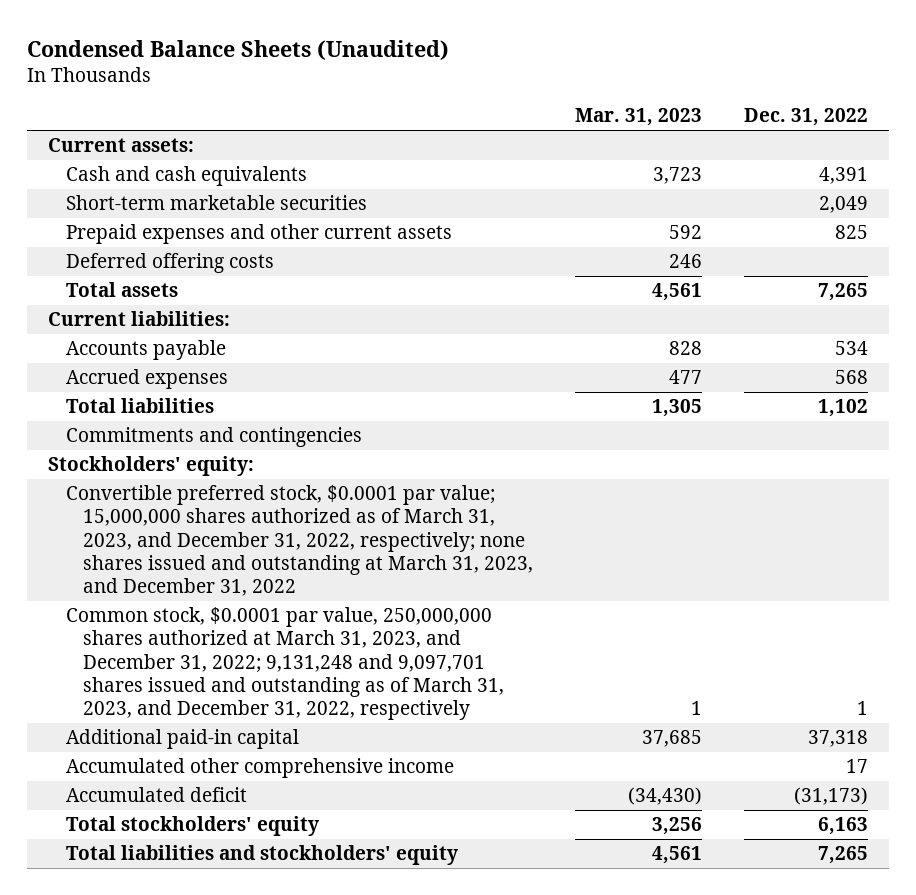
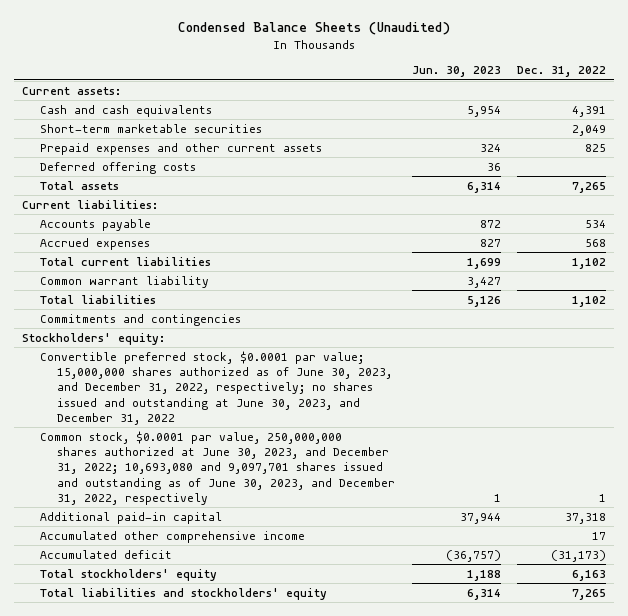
- | Mar. 31, 2023 | Dec. 31, 2022
+ | Jun. 30, 2023 | Dec. 31, 2022
+ Total current liabilities | 1,699 | 1,102
+ Common warrant liability | 3,427 |
- Convertible preferred stock, $0.0001 par value; 15,000,000 shares authorized as of March 31, 2023, and December 31, 2022, respectively; none shares issued and outstanding at March 31, 2023, and December 31, 2022
- Common stock, $0.0001 par value, 250,000,000 shares authorized at March 31, 2023, and December 31, 2022; 9,131,248 and 9,097,701 shares issued and outstanding as of March 31, 2023, and December 31, 2022, respectively | 1 | 1
+ Convertible preferred stock, $0.0001 par value; 15,000,000 shares authorized as of June 30, 2023, and December 31, 2022, respectively; no shares issued and outstanding at June 30, 2023, and December 31, 2022
+ Common stock, $0.0001 par value, 250,000,000 shares authorized at June 30, 2023, and December 31, 2022; 10,693,080 and 9,097,701 shares issued and outstanding as of June 30, 2023, and December 31, 2022, respectively | 1 | 1

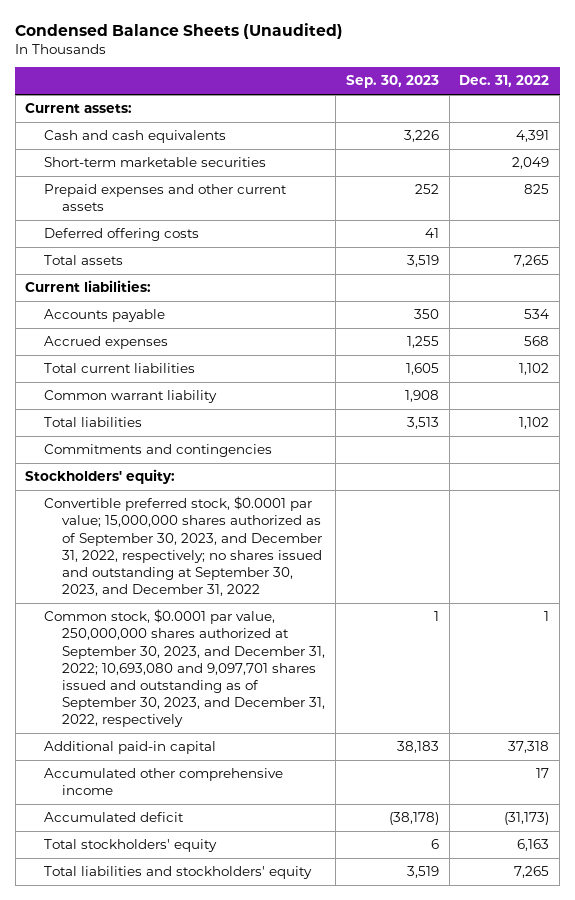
- | Jun. 30, 2023 | Dec. 31, 2022
+ | Sep. 30, 2023 | Dec. 31, 2022
- Convertible preferred stock, $0.0001 par value; 15,000,000 shares authorized as of June 30, 2023, and December 31, 2022, respectively; no shares issued and outstanding at June 30, 2023, and December 31, 2022
- Common stock, $0.0001 par value, 250,000,000 shares authorized at June 30, 2023, and December 31, 2022; 10,693,080 and 9,097,701 shares issued and outstanding as of June 30, 2023, and December 31, 2022, respectively | 1 | 1
+ Convertible preferred stock, $0.0001 par value; 15,000,000 shares authorized as of September 30, 2023, and December 31, 2022, respectively; no shares issued and outstanding at September 30, 2023, and December 31, 2022
+ Common stock, $0.0001 par value, 250,000,000 shares authorized at September 30, 2023, and December 31, 2022; 10,693,080 and 9,097,701 shares issued and outstanding as of September 30, 2023, and December 31, 2022, respectively | 1 | 1

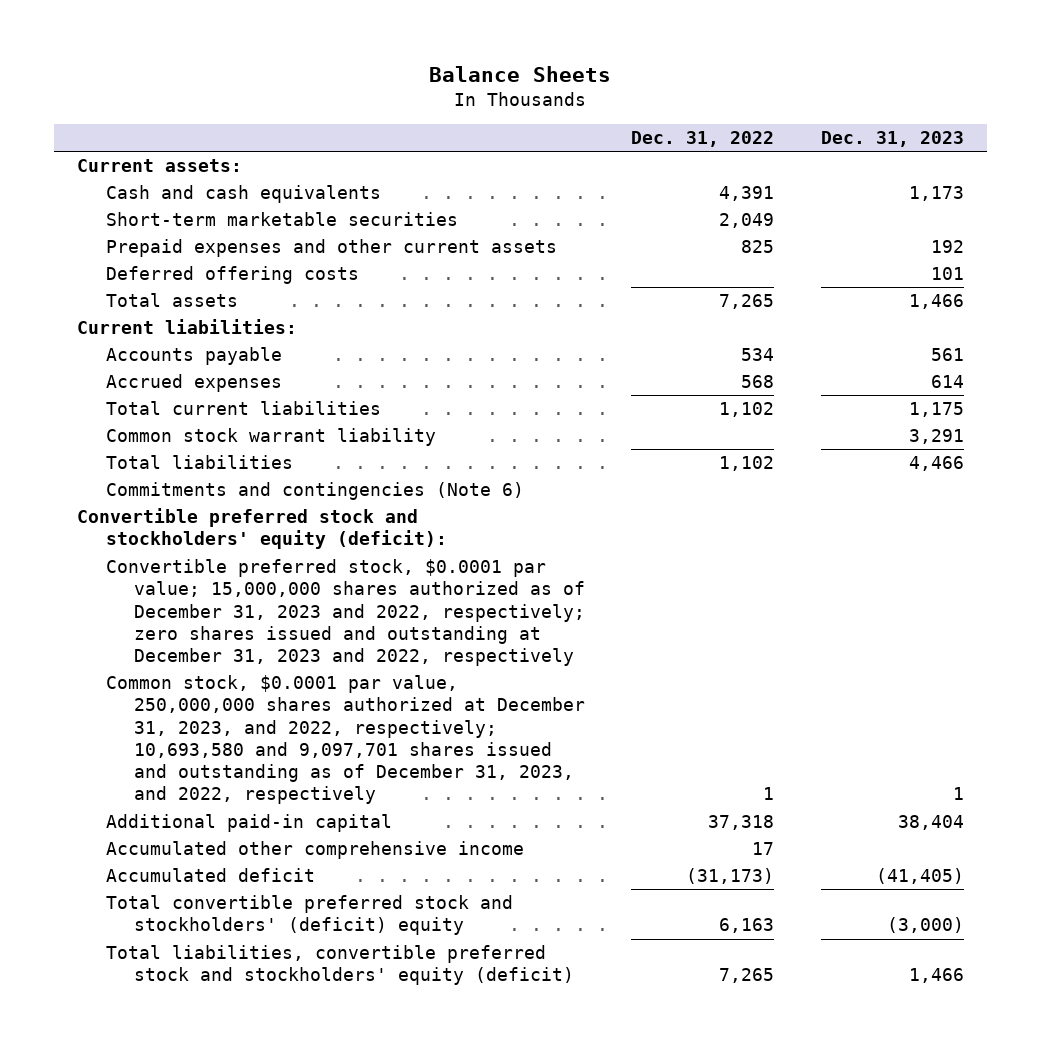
- Condensed Balance Sheets (Unaudited)
+ Balance Sheets
- | Sep. 30, 2023 | Dec. 31, 2022
+ | Dec. 31, 2022 | Dec. 31, 2023
- Common warrant liability | 1,908 |
+ Common stock warrant liability | | 3,291
- Commitments and contingencies
- Stockholders' equity:
- Convertible preferred stock, $0.0001 par value; 15,000,000 shares authorized as of September 30, 2023, and December 31, 2022, respectively; no shares issued and outstanding at September 30, 2023, and December 31, 2022
- Common stock, $0.0001 par value, 250,000,000 shares authorized at September 30, 2023, and December 31, 2022; 10,693,080 and 9,097,701 shares issued and outstanding as of September 30, 2023, and December 31, 2022, respectively | 1 | 1
+ Commitments and contingencies (Note 6)
+ Convertible preferred stock and stockholders' equity (deficit):
+ Convertible preferred stock, $0.0001 par value; 15,000,000 shares authorized as of December 31, 2023 and 2022, respectively; zero shares issued and outstanding at December 31, 2023 and 2022, respectively
+ Common stock, $0.0001 par value, 250,000,000 shares authorized at December 31, 2023, and 2022, respectively; 10,693,580 and 9,097,701 shares issued and outstanding as of December 31, 2023, and 2022, respectively | 1 | 1
- Total stockholders' equity | 6 | 6,163
- Total liabilities and stockholders' equity | 3,519 | 7,265
+ Total convertible preferred stock and stockholders' (deficit) equity | 6,163 | (3,000)
+ Total liabilities, convertible preferred stock and stockholders' equity (deficit) | 7,265 | 1,466

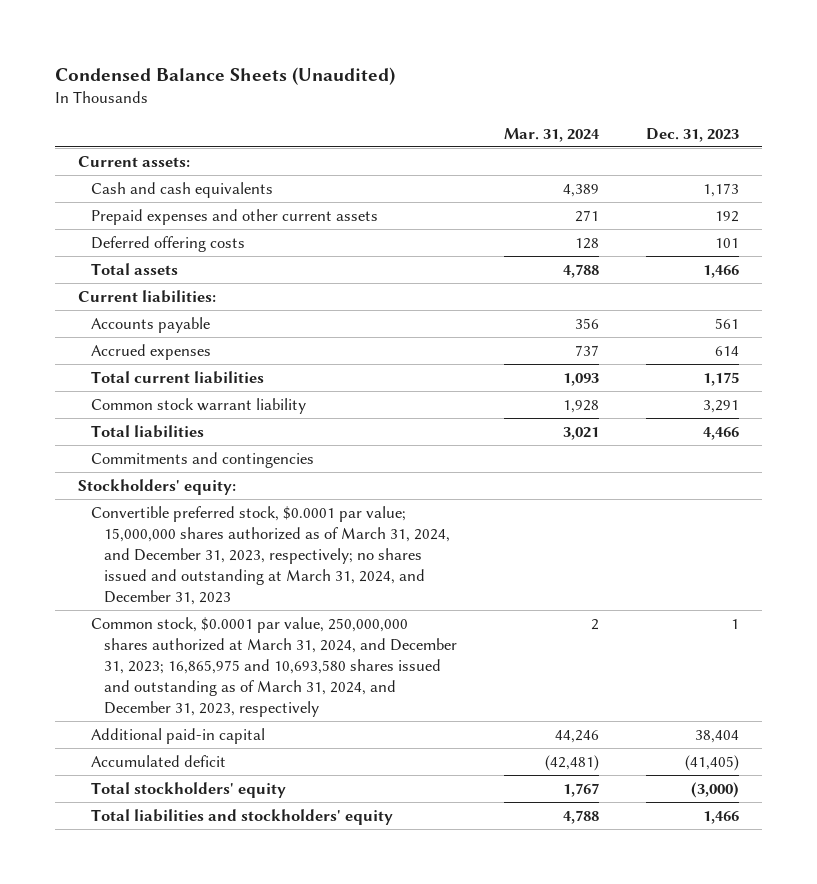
- Balance Sheets
+ Condensed Balance Sheets (Unaudited)
- | Dec. 31, 2022 | Dec. 31, 2023
+ | Mar. 31, 2024 | Dec. 31, 2023
- Short-term marketable securities | 2,049 |
- Commitments and contingencies (Note 6)
- Convertible preferred stock and stockholders' equity (deficit):
- Convertible preferred stock, $0.0001 par value; 15,000,000 shares authorized as of December 31, 2023 and 2022, respectively; zero shares issued and outstanding at December 31, 2023 and 2022, respectively
- Common stock, $0.0001 par value, 250,000,000 shares authorized at December 31, 2023, and 2022, respectively; 10,693,580 and 9,097,701 shares issued and outstanding as of December 31, 2023, and 2022, respectively | 1 | 1
+ Commitments and contingencies
+ Stockholders' equity:
+ Convertible preferred stock, $0.0001 par value; 15,000,000 shares authorized as of March 31, 2024, and December 31, 2023, respectively; no shares issued and outstanding at March 31, 2024, and December 31, 2023
+ Common stock, $0.0001 par value, 250,000,000 shares authorized at March 31, 2024, and December 31, 2023; 16,865,975 and 10,693,580 shares issued and outstanding as of March 31, 2024, and December 31, 2023, respectively | 2 | 1
- Accumulated other comprehensive income | 17 |
- Total convertible preferred stock and stockholders' (deficit) equity | 6,163 | (3,000)
- Total liabilities, convertible preferred stock and stockholders' equity (deficit) | 7,265 | 1,466
+ Total stockholders' equity | 1,767 | (3,000)
+ Total liabilities and stockholders' equity | 4,788 | 1,466

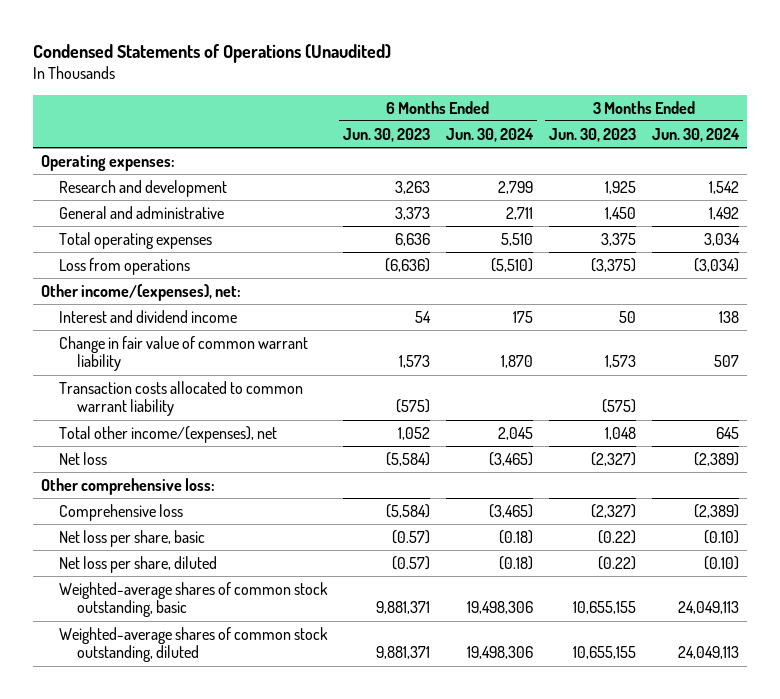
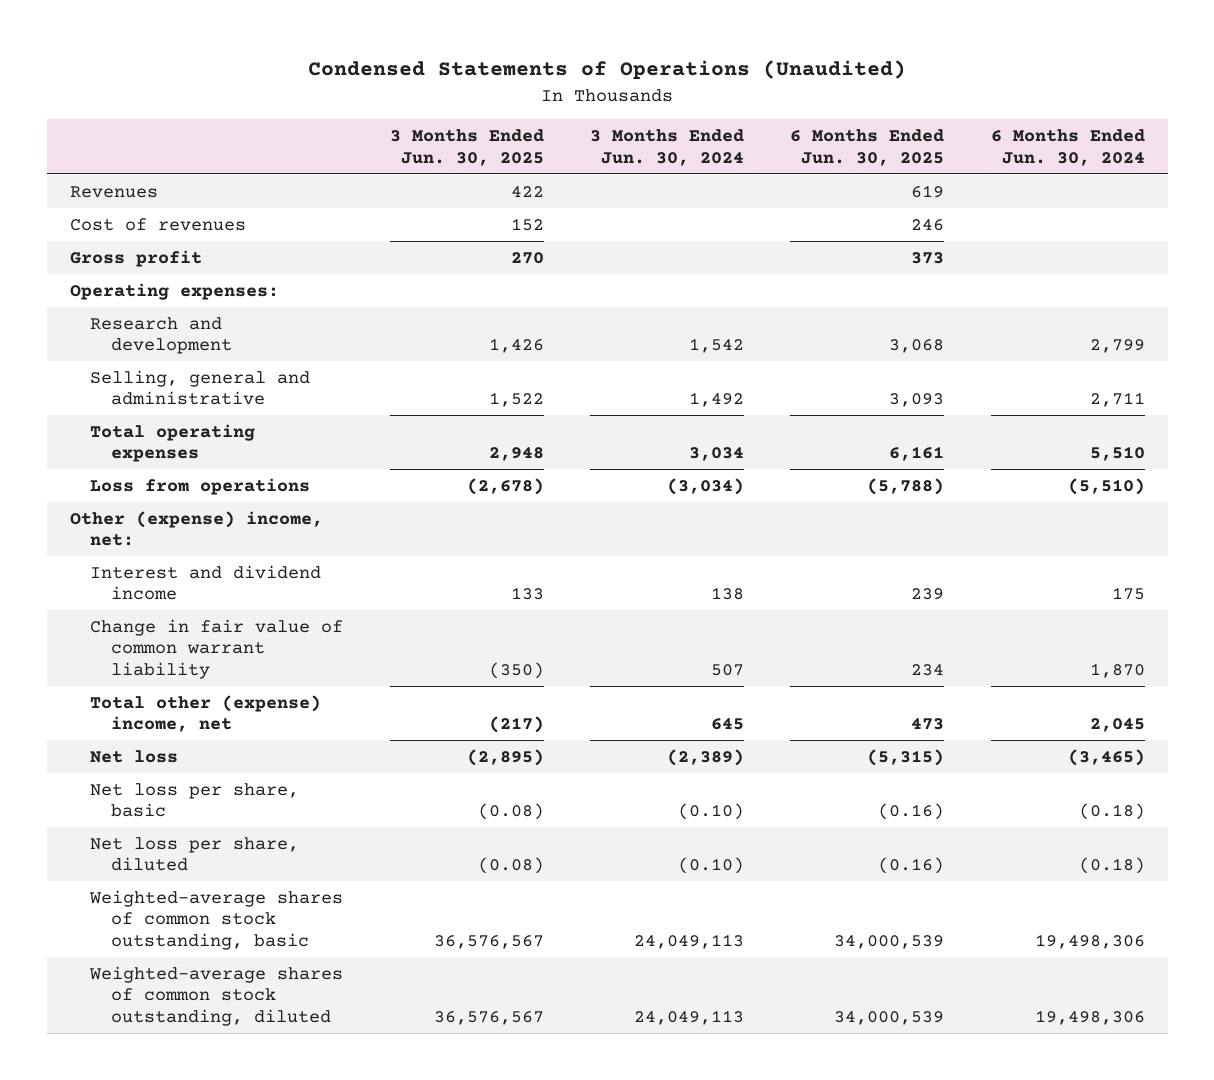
- | 6 Months Ended Jun. 30, 2023 | 6 Months Ended Jun. 30, 2024 | 3 Months Ended Jun. 30, 2023 | 3 Months Ended Jun. 30, 2024
+ | 3 Months Ended Jun. 30, 2025 | 3 Months Ended Jun. 30, 2024 | 6 Months Ended Jun. 30, 2025 | 6 Months Ended Jun. 30, 2024
+ Revenues | 422 | | 619 |
+ Cost of revenues | 152 | | 246 |
+ Gross profit | 270 | | 373 |
- General and administrative | 3,373 | 2,711 | 1,450 | 1,492
+ Selling, general and administrative | 1,522 | 1,492 | 3,093 | 2,711
- Other income/(expenses), net:
+ Other (expense) income, net:
- Transaction costs allocated to common warrant liability | (575) | | (575) |
- Total other income/(expenses), net | 1,052 | 2,045 | 1,048 | 645
+ Total other (expense) income, net | (217) | 645 | 473 | 2,045
- Other comprehensive loss:
- Comprehensive loss | (5,584) | (3,465) | (2,327) | (2,389)

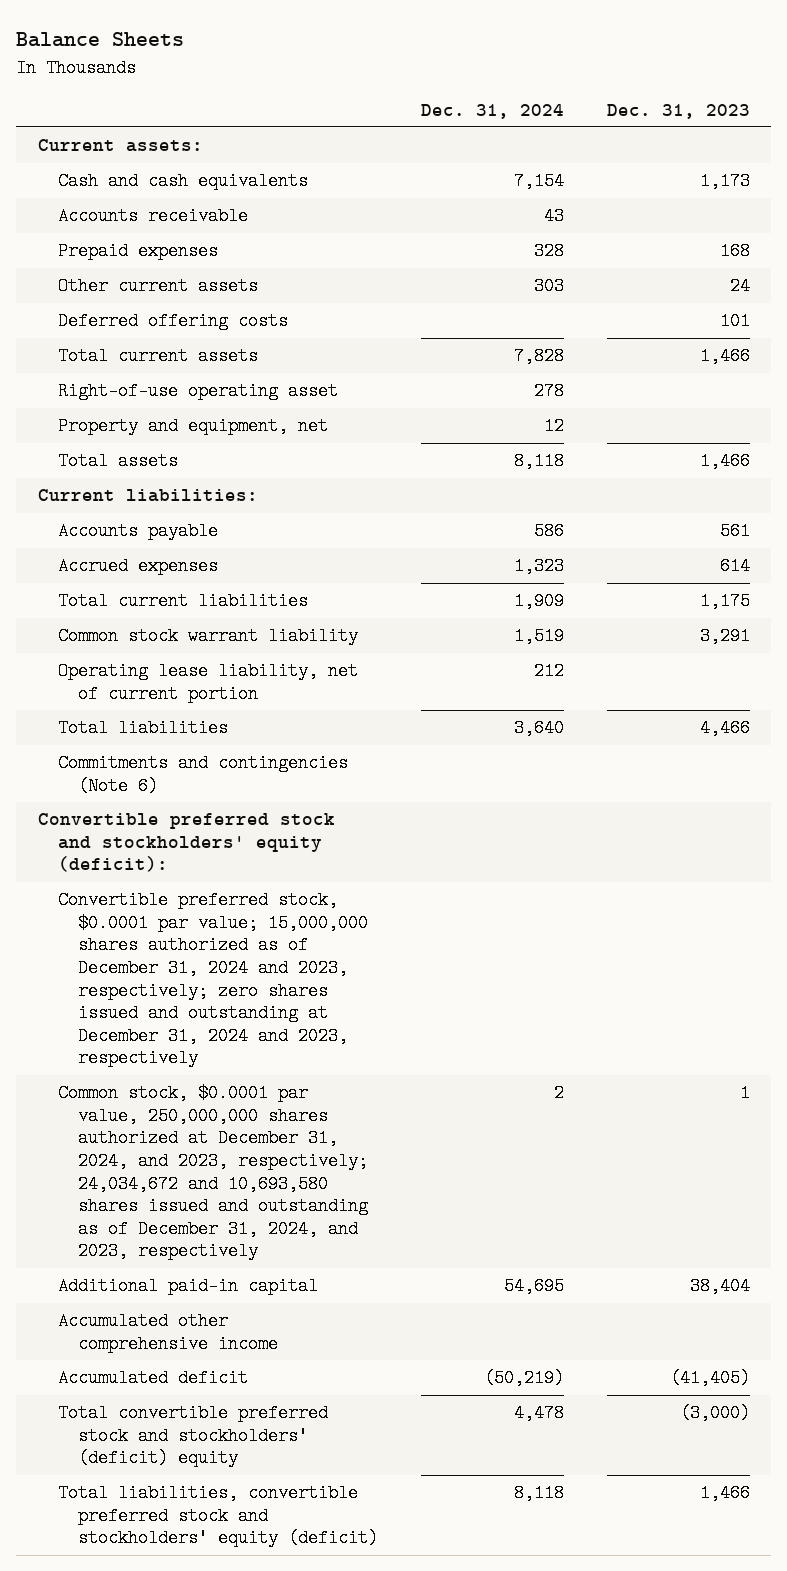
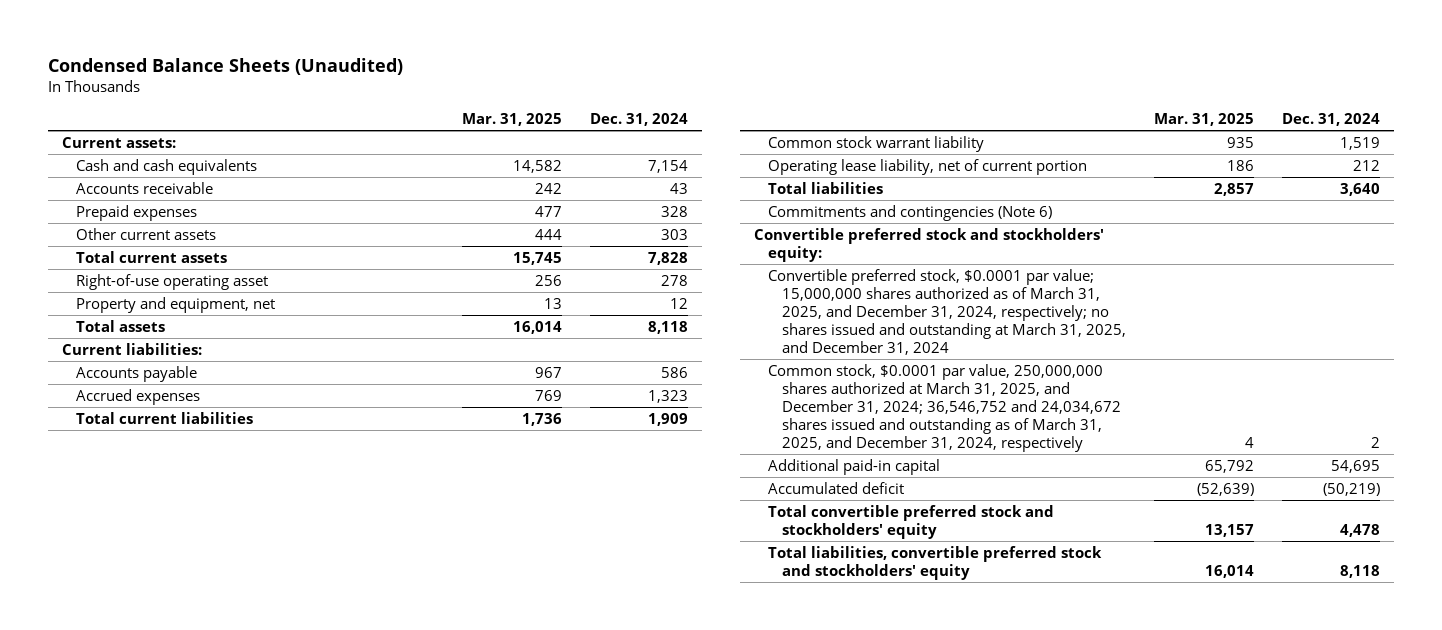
- Balance Sheets
+ Condensed Balance Sheets (Unaudited)
- | Dec. 31, 2024 | Dec. 31, 2023
+ | Mar. 31, 2025 | Dec. 31, 2024
- Deferred offering costs | | 101
- Convertible preferred stock and stockholders' equity (deficit):
- Convertible preferred stock, $0.0001 par value; 15,000,000 shares authorized as of December 31, 2024 and 2023, respectively; zero shares issued and outstanding at December 31, 2024 and 2023, respectively
- Common stock, $0.0001 par value, 250,000,000 shares authorized at December 31, 2024, and 2023, respectively; 24,034,672 and 10,693,580 shares issued and outstanding as of December 31, 2024, and 2023, respectively | 2 | 1
+ Convertible preferred stock and stockholders' equity:
+ Convertible preferred stock, $0.0001 par value; 15,000,000 shares authorized as of March 31, 2025, and December 31, 2024, respectively; no shares issued and outstanding at March 31, 2025, and December 31, 2024
+ Common stock, $0.0001 par value, 250,000,000 shares authorized at March 31, 2025, and December 31, 2024; 36,546,752 and 24,034,672 shares issued and outstanding as of March 31, 2025, and December 31, 2024, respectively | 4 | 2
- Accumulated other comprehensive income
- Total convertible preferred stock and stockholders' (deficit) equity | 4,478 | (3,000)
- Total liabilities, convertible preferred stock and stockholders' equity (deficit) | 8,118 | 1,466
+ Total convertible preferred stock and stockholders' equity | 13,157 | 4,478
+ Total liabilities, convertible preferred stock and stockholders' equity | 16,014 | 8,118

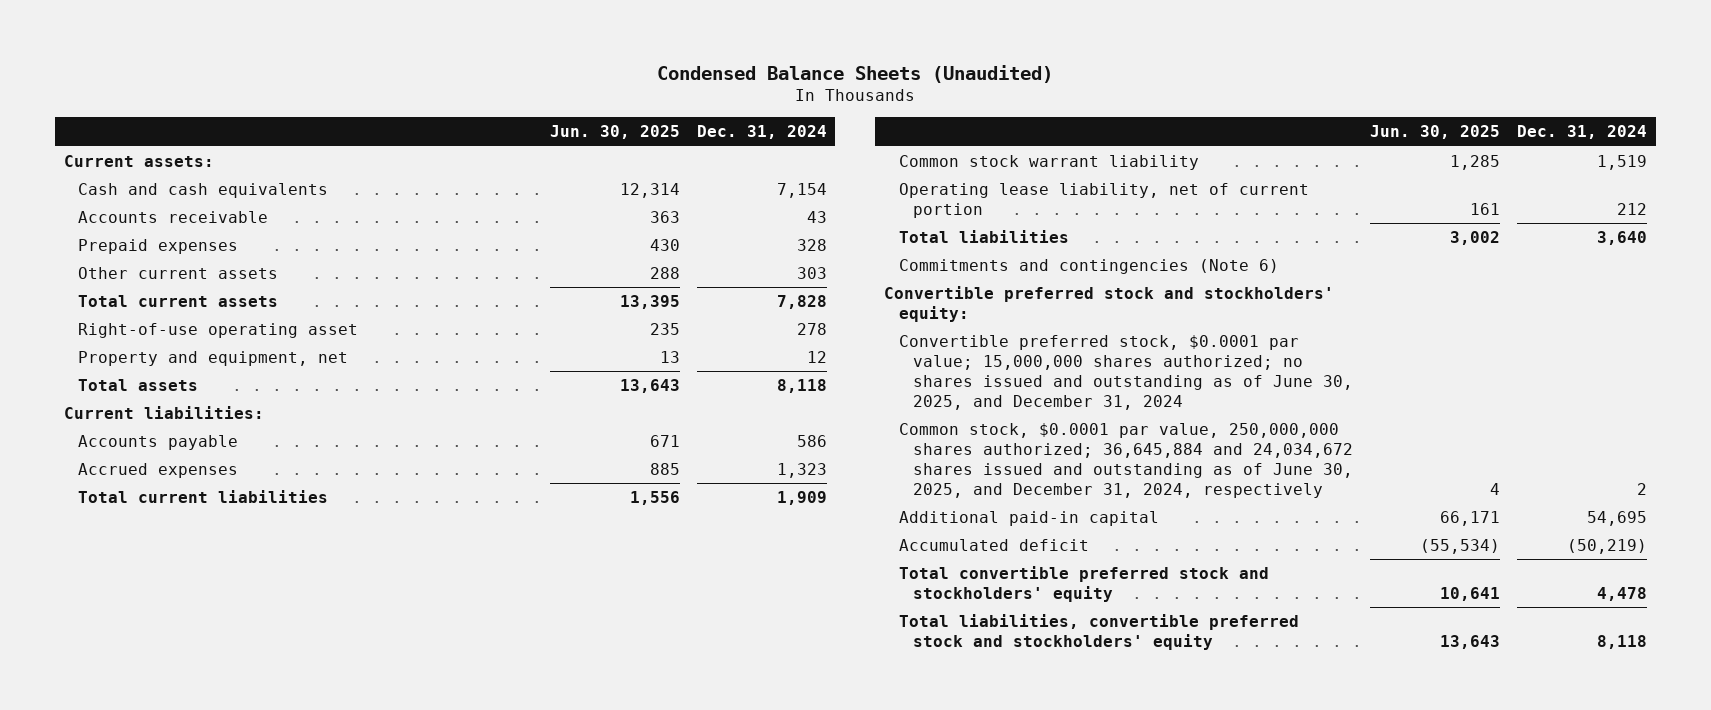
- | Mar. 31, 2025 | Dec. 31, 2024
+ | Jun. 30, 2025 | Dec. 31, 2024
- Convertible preferred stock, $0.0001 par value; 15,000,000 shares authorized as of March 31, 2025, and December 31, 2024, respectively; no shares issued and outstanding at March 31, 2025, and December 31, 2024
- Common stock, $0.0001 par value, 250,000,000 shares authorized at March 31, 2025, and December 31, 2024; 36,546,752 and 24,034,672 shares issued and outstanding as of March 31, 2025, and December 31, 2024, respectively | 4 | 2
+ Convertible preferred stock, $0.0001 par value; 15,000,000 shares authorized; no shares issued and outstanding as of June 30, 2025, and December 31, 2024
+ Common stock, $0.0001 par value, 250,000,000 shares authorized; 36,645,884 and 24,034,672 shares issued and outstanding as of June 30, 2025, and December 31, 2024, respectively | 4 | 2

